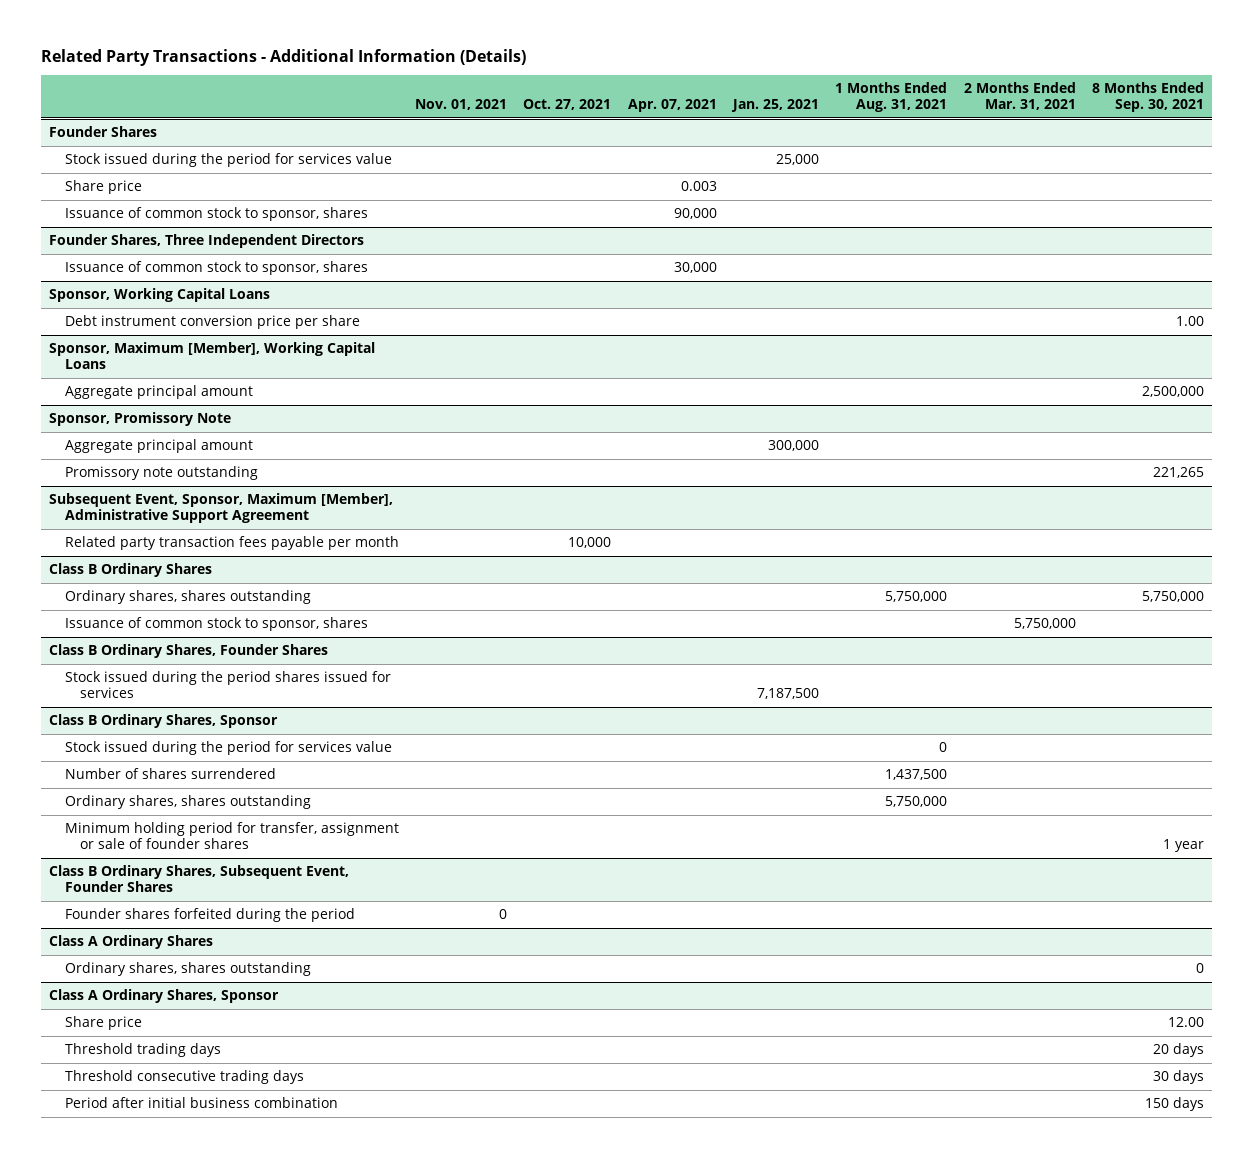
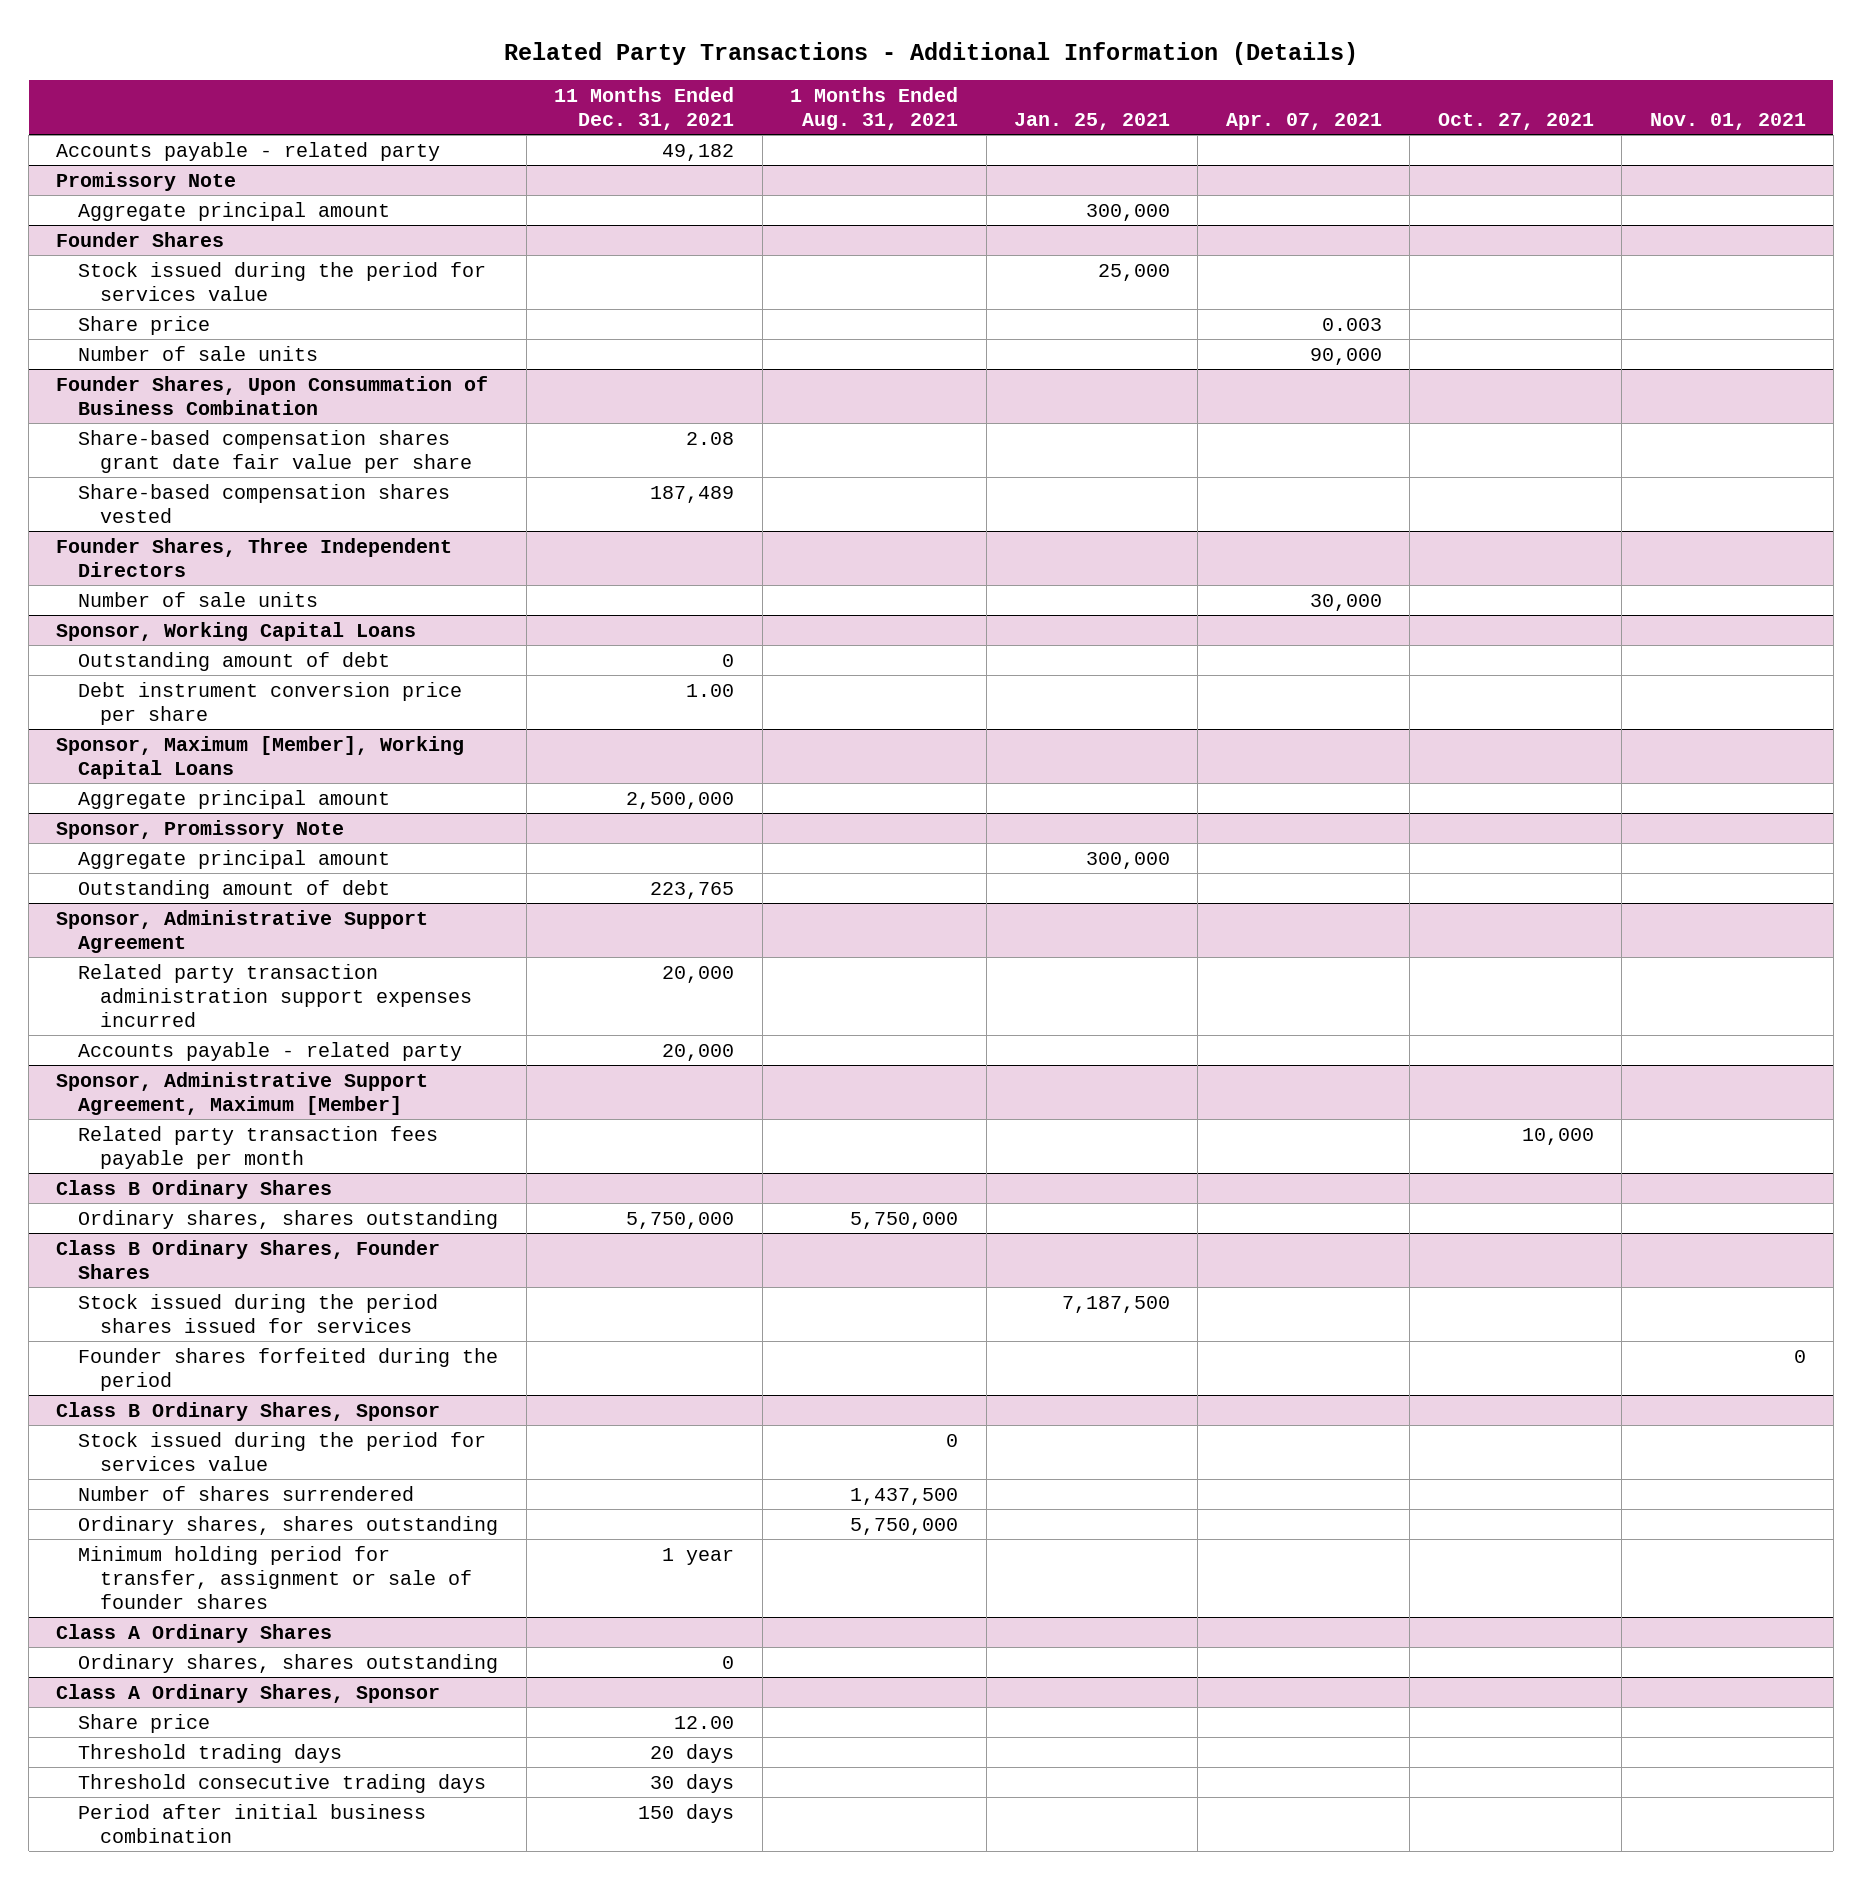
- | Nov. 01, 2021 | Oct. 27, 2021 | Apr. 07, 2021 | Jan. 25, 2021 | 1 Months Ended Aug. 31, 2021 | 2 Months Ended Mar. 31, 2021 | 8 Months Ended Sep. 30, 2021
+ | 11 Months Ended Dec. 31, 2021 | 1 Months Ended Aug. 31, 2021 | Jan. 25, 2021 | Apr. 07, 2021 | Oct. 27, 2021 | Nov. 01, 2021
+ Accounts payable - related party | 49,182 | | | | |
+ Promissory Note
+ Aggregate principal amount | | | 300,000 | | |
@ Founder Shares
- Issuance of common stock to sponsor, shares | | | 90,000 | | | |
+ Number of sale units | | | | 90,000 | |
+ Founder Shares, Upon Consummation of Business Combination
+ Share-based compensation shares grant date fair value per share | 2.08 | | | | |
+ Share-based compensation shares vested | 187,489 | | | | |
@ Founder Shares, Three Independent Directors
- Issuance of common stock to sponsor, shares | | | 30,000 | | | |
+ Number of sale units | | | | 30,000 | |
@ Sponsor, Working Capital Loans
+ Outstanding amount of debt | 0 | | | | |
@ Sponsor, Promissory Note
- Promissory note outstanding | | | | | | | 221,265
- Subsequent Event, Sponsor, Maximum [Member], Administrative Support Agreement
@ Sponsor, Promissory Note
+ Outstanding amount of debt | 223,765 | | | | |
+ Sponsor, Administrative Support Agreement
+ Related party transaction administration support expenses incurred | 20,000 | | | | |
+ Accounts payable - related party | 20,000 | | | | |
+ Sponsor, Administrative Support Agreement, Maximum [Member]
@ Class B Ordinary Shares
- Issuance of common stock to sponsor, shares | | | | | | 5,750,000 |
@ Class B Ordinary Shares, Founder Shares
+ Founder shares forfeited during the period | | | | | | 0
- Class B Ordinary Shares, Subsequent Event, Founder Shares
- Founder shares forfeited during the period | 0 | | | | | |

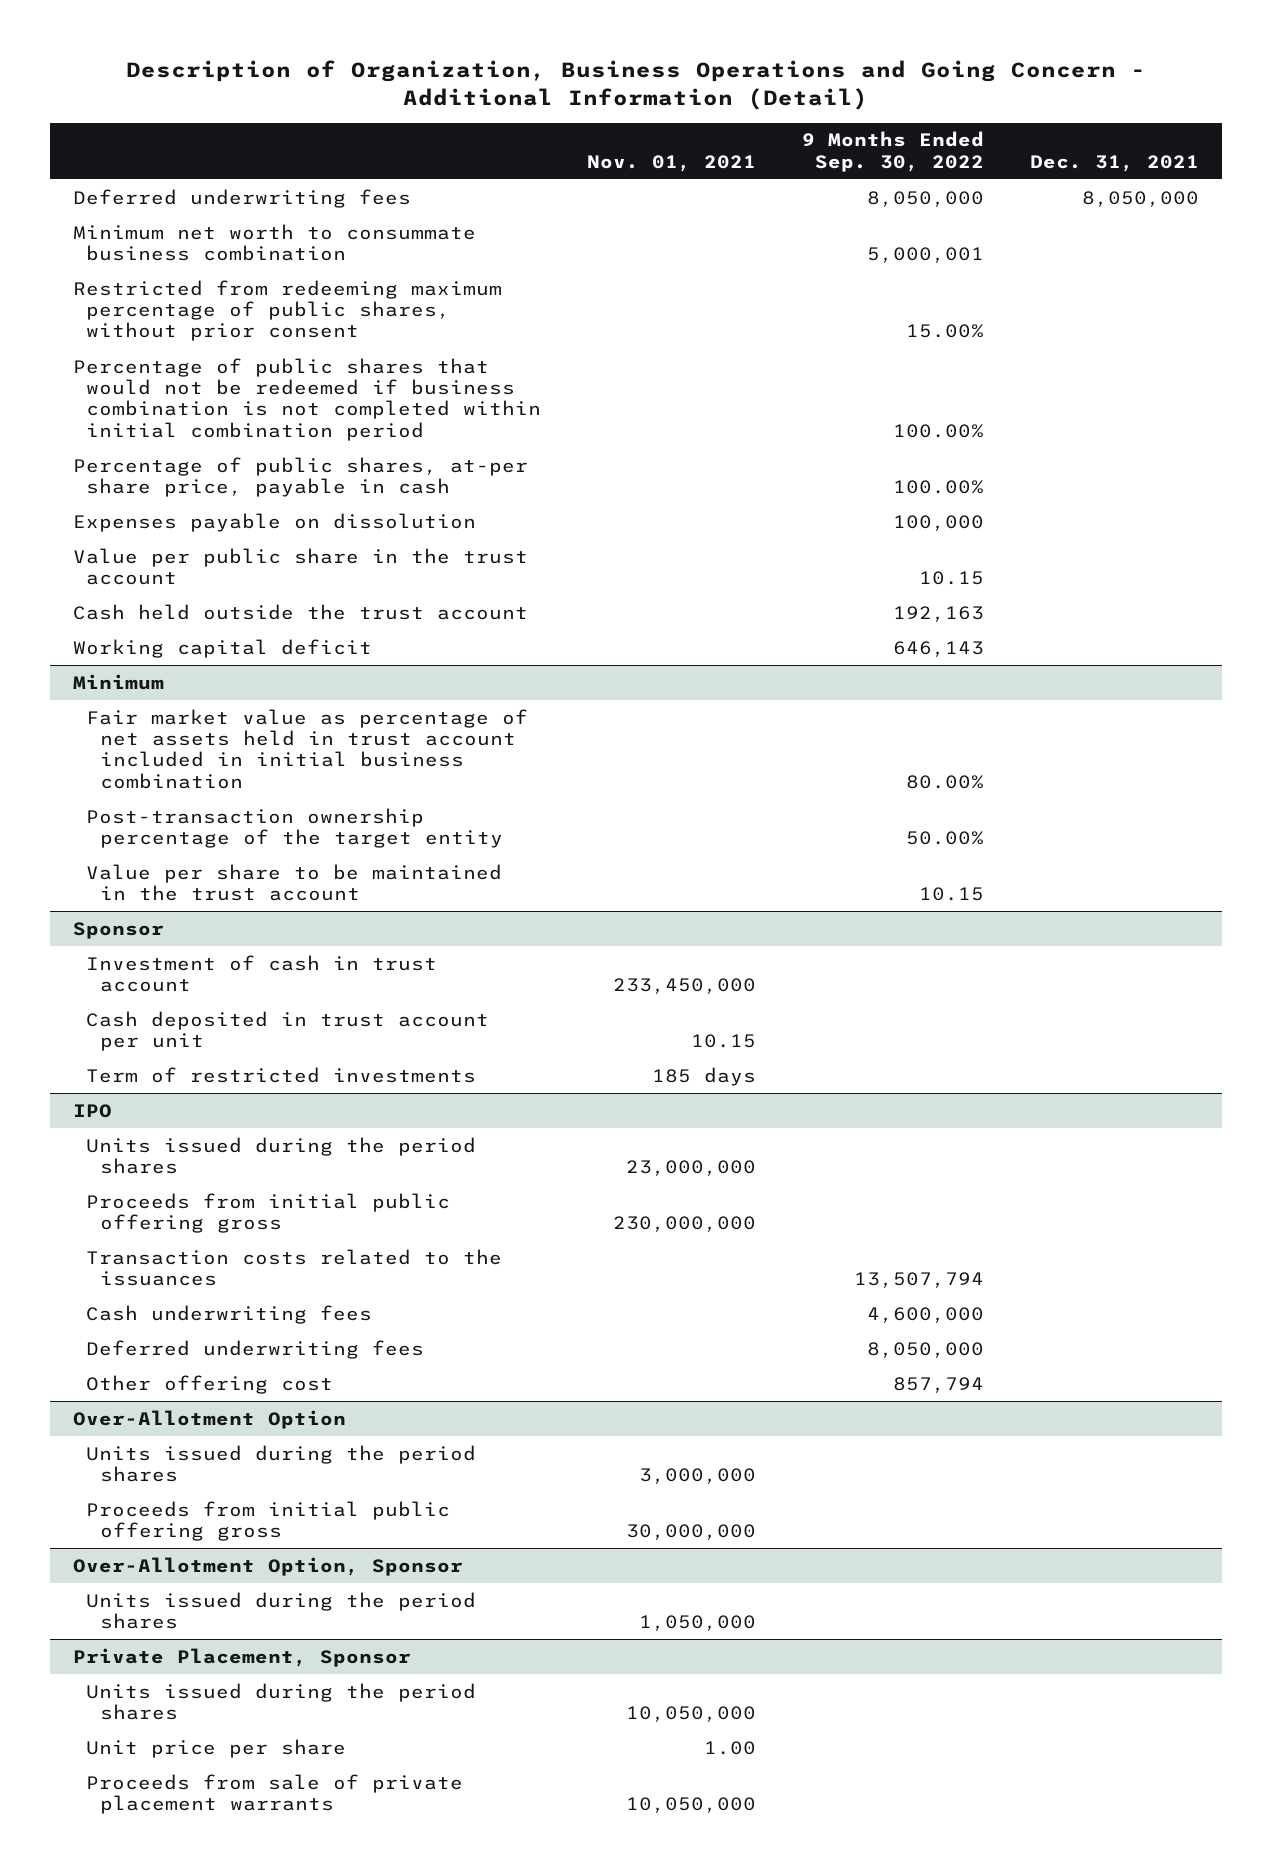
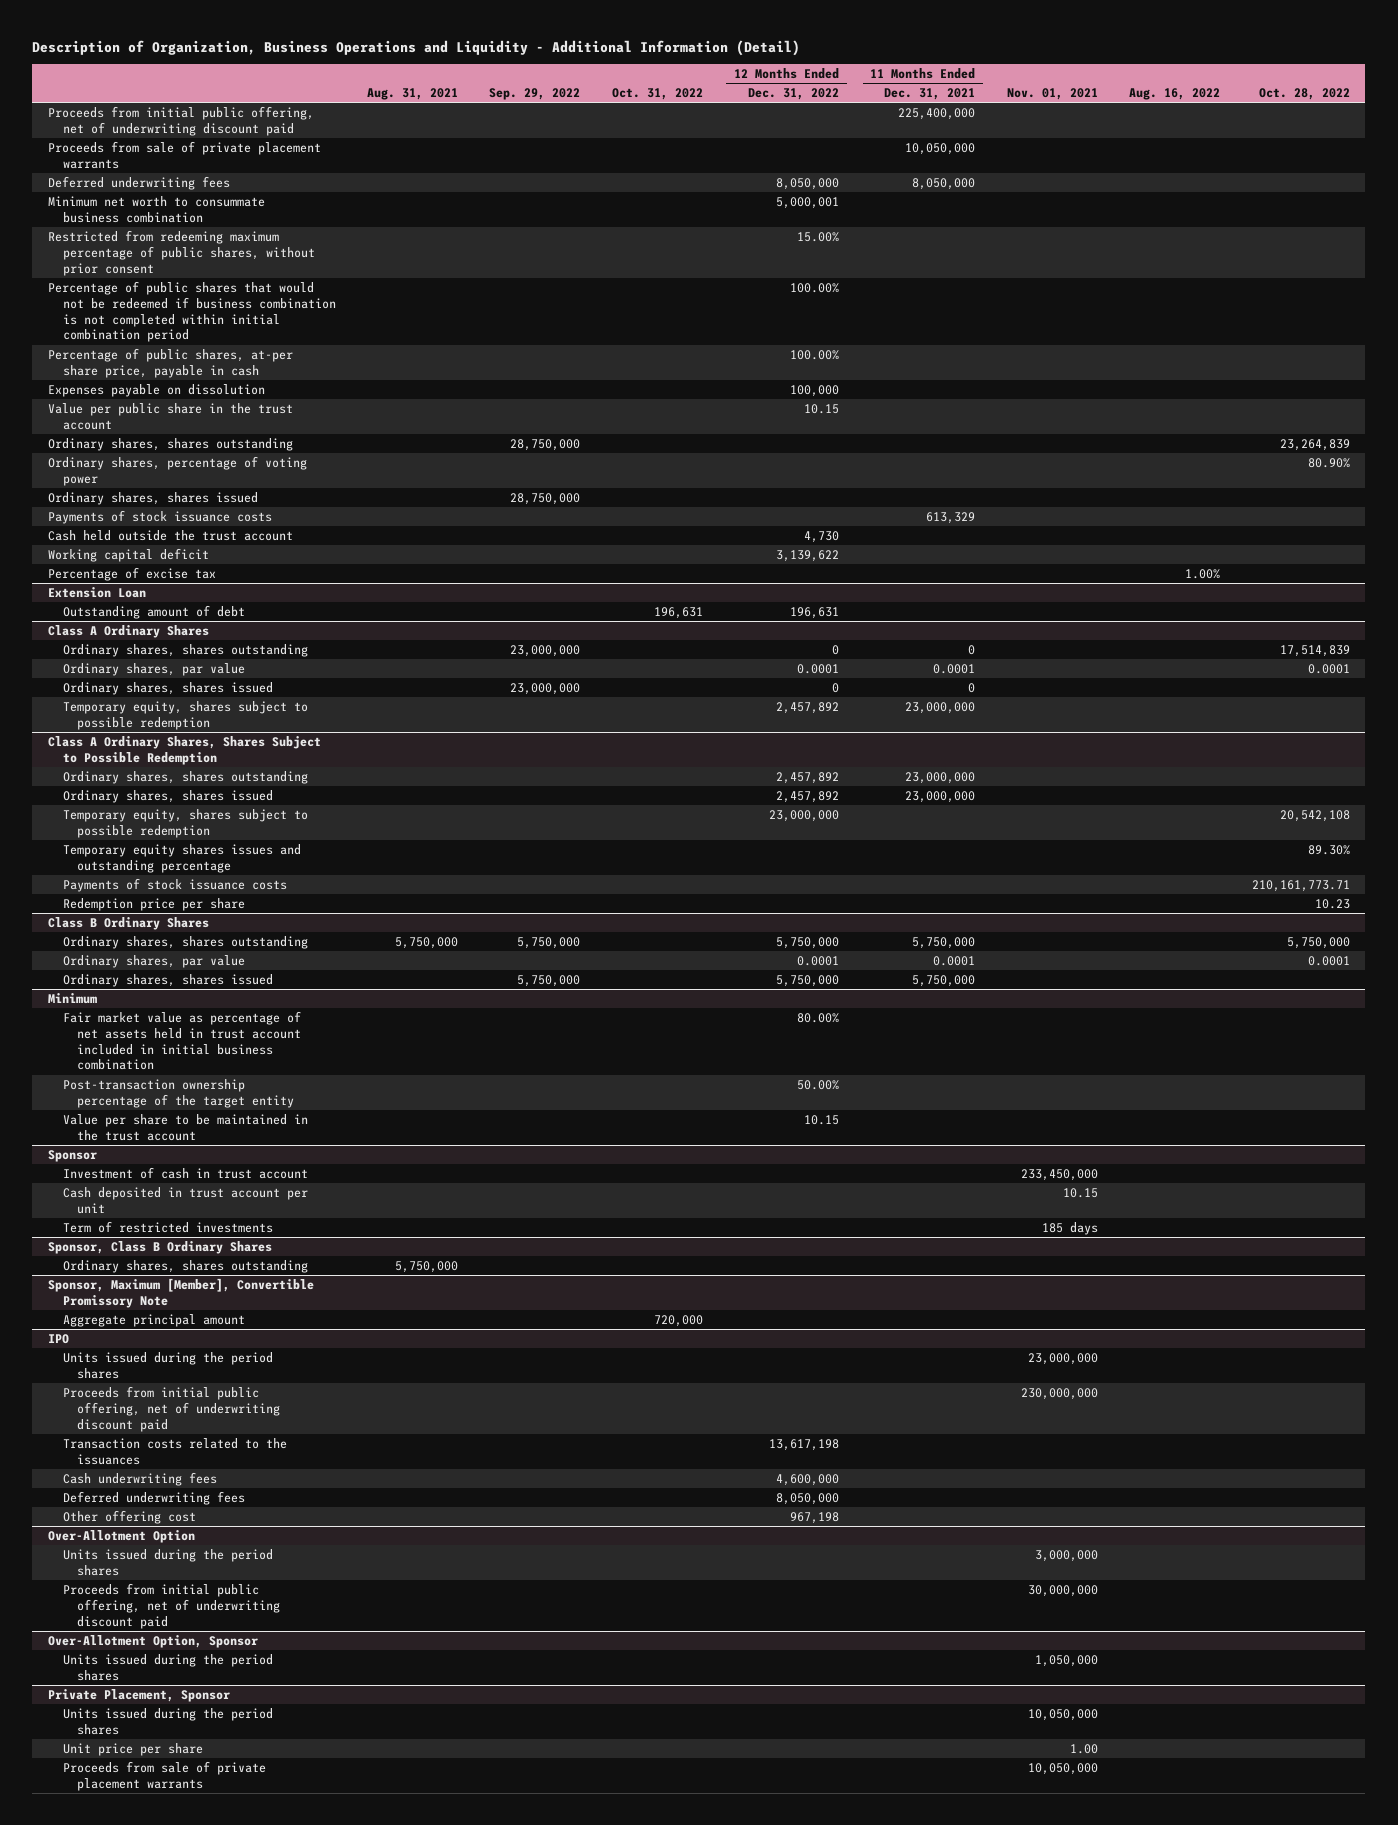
- Description of Organization, Business Operations and Going Concern - Additional Information (Detail)
+ Description of Organization, Business Operations and Liquidity - Additional Information (Detail)
- | Nov. 01, 2021 | 9 Months Ended Sep. 30, 2022 | Dec. 31, 2021
+ | Aug. 31, 2021 | Sep. 29, 2022 | Oct. 31, 2022 | 12 Months Ended Dec. 31, 2022 | 11 Months Ended Dec. 31, 2021 | Nov. 01, 2021 | Aug. 16, 2022 | Oct. 28, 2022
+ Proceeds from initial public offering, net of underwriting discount paid | | | | | 225,400,000 | | |
+ Proceeds from sale of private placement warrants | | | | | 10,050,000 | | |
+ Ordinary shares, shares outstanding | | 28,750,000 | | | | | | 23,264,839
+ Ordinary shares, percentage of voting power | | | | | | | | 80.90%
+ Ordinary shares, shares issued | | 28,750,000 | | | | | |
+ Payments of stock issuance costs | | | | | 613,329 | | |
+ Percentage of excise tax | | | | | | | 1.00% |
+ Extension Loan
+ Outstanding amount of debt | | | 196,631 | 196,631 | | | |
+ Class A Ordinary Shares
+ Ordinary shares, shares outstanding | | 23,000,000 | | 0 | 0 | | | 17,514,839
+ Ordinary shares, par value | | | | 0.0001 | 0.0001 | | | 0.0001
+ Ordinary shares, shares issued | | 23,000,000 | | 0 | 0 | | |
+ Temporary equity, shares subject to possible redemption | | | | 2,457,892 | 23,000,000 | | |
+ Class A Ordinary Shares, Shares Subject to Possible Redemption
+ Ordinary shares, shares outstanding | | | | 2,457,892 | 23,000,000 | | |
+ Ordinary shares, shares issued | | | | 2,457,892 | 23,000,000 | | |
+ Temporary equity, shares subject to possible redemption | | | | 23,000,000 | | | | 20,542,108
+ Temporary equity shares issues and outstanding percentage | | | | | | | | 89.30%
+ Payments of stock issuance costs | | | | | | | | 210,161,773.71
+ Redemption price per share | | | | | | | | 10.23
+ Class B Ordinary Shares
+ Ordinary shares, shares outstanding | 5,750,000 | 5,750,000 | | 5,750,000 | 5,750,000 | | | 5,750,000
+ Ordinary shares, par value | | | | 0.0001 | 0.0001 | | | 0.0001
+ Ordinary shares, shares issued | | 5,750,000 | | 5,750,000 | 5,750,000 | | |
+ Sponsor, Class B Ordinary Shares
+ Ordinary shares, shares outstanding | 5,750,000 | | | | | | |
+ Sponsor, Maximum [Member], Convertible Promissory Note
+ Aggregate principal amount | | | 720,000 | | | | |
@ IPO
- Proceeds from initial public offering gross | 230,000,000 | |
+ Proceeds from initial public offering, net of underwriting discount paid | | | | | | 230,000,000 | |
@ Over-Allotment Option
- Proceeds from initial public offering gross | 30,000,000 | |
+ Proceeds from initial public offering, net of underwriting discount paid | | | | | | 30,000,000 | |

